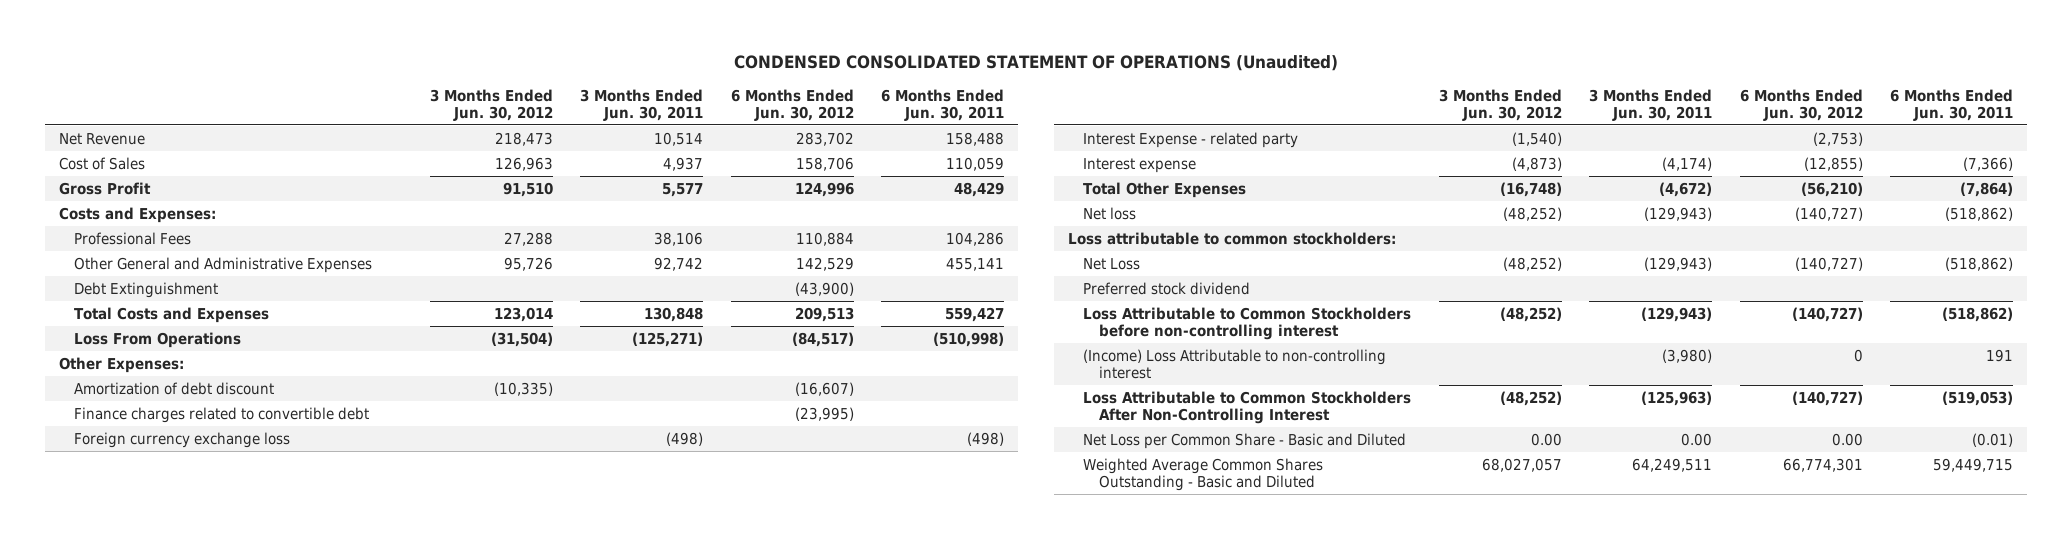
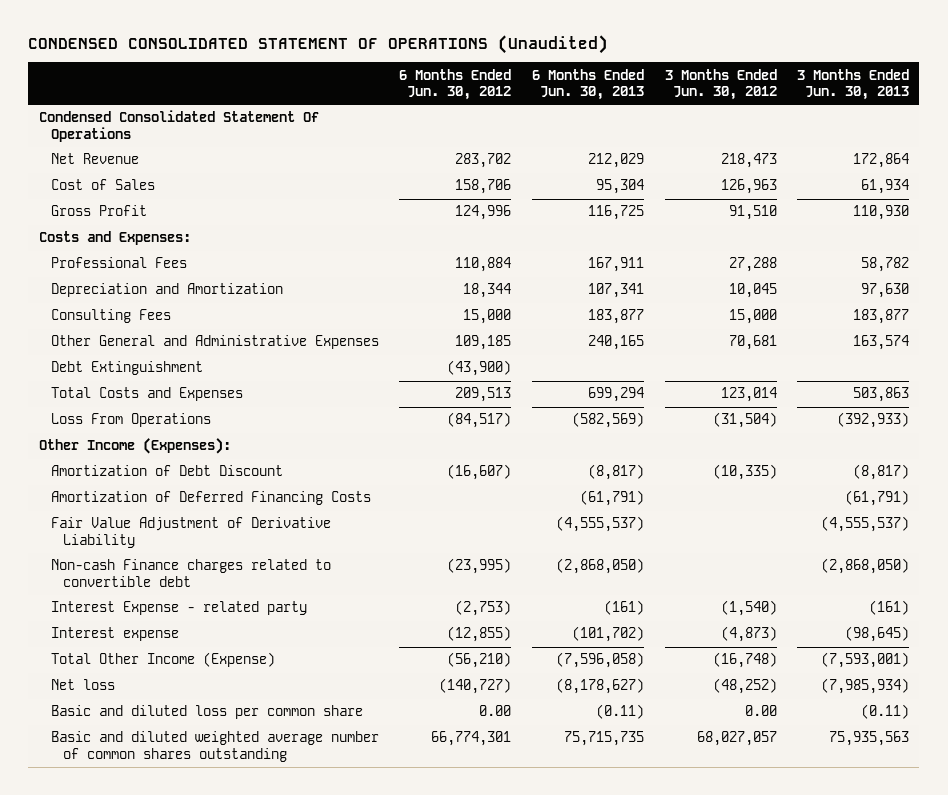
- | 3 Months Ended Jun. 30, 2012 | 3 Months Ended Jun. 30, 2011 | 6 Months Ended Jun. 30, 2012 | 6 Months Ended Jun. 30, 2011
+ | 6 Months Ended Jun. 30, 2012 | 6 Months Ended Jun. 30, 2013 | 3 Months Ended Jun. 30, 2012 | 3 Months Ended Jun. 30, 2013
+ Condensed Consolidated Statement Of Operations
- Other General and Administrative Expenses | 95,726 | 92,742 | 142,529 | 455,141
+ Depreciation and Amortization | 18,344 | 107,341 | 10,045 | 97,630
+ Consulting Fees | 15,000 | 183,877 | 15,000 | 183,877
+ Other General and Administrative Expenses | 109,185 | 240,165 | 70,681 | 163,574
- Other Expenses:
- Amortization of debt discount | (10,335) | | (16,607) |
- Finance charges related to convertible debt | | | (23,995) |
- Foreign currency exchange loss | | (498) | | (498)
+ Other Income (Expenses):
+ Amortization of Debt Discount | (16,607) | (8,817) | (10,335) | (8,817)
+ Amortization of Deferred Financing Costs | | (61,791) | | (61,791)
+ Fair Value Adjustment of Derivative Liability | | (4,555,537) | | (4,555,537)
+ Non-cash Finance charges related to convertible debt | (23,995) | (2,868,050) | | (2,868,050)
- Total Other Expenses | (16,748) | (4,672) | (56,210) | (7,864)
+ Total Other Income (Expense) | (56,210) | (7,596,058) | (16,748) | (7,593,001)
- Loss attributable to common stockholders:
- Net Loss | (48,252) | (129,943) | (140,727) | (518,862)
- Preferred stock dividend
- Loss Attributable to Common Stockholders before non-controlling interest | (48,252) | (129,943) | (140,727) | (518,862)
- (Income) Loss Attributable to non-controlling interest | | (3,980) | 0 | 191
- Loss Attributable to Common Stockholders After Non-Controlling Interest | (48,252) | (125,963) | (140,727) | (519,053)
- Net Loss per Common Share - Basic and Diluted | 0.00 | 0.00 | 0.00 | (0.01)
- Weighted Average Common Shares Outstanding - Basic and Diluted | 68,027,057 | 64,249,511 | 66,774,301 | 59,449,715
+ Basic and diluted loss per common share | 0.00 | (0.11) | 0.00 | (0.11)
+ Basic and diluted weighted average number of common shares outstanding | 66,774,301 | 75,715,735 | 68,027,057 | 75,935,563

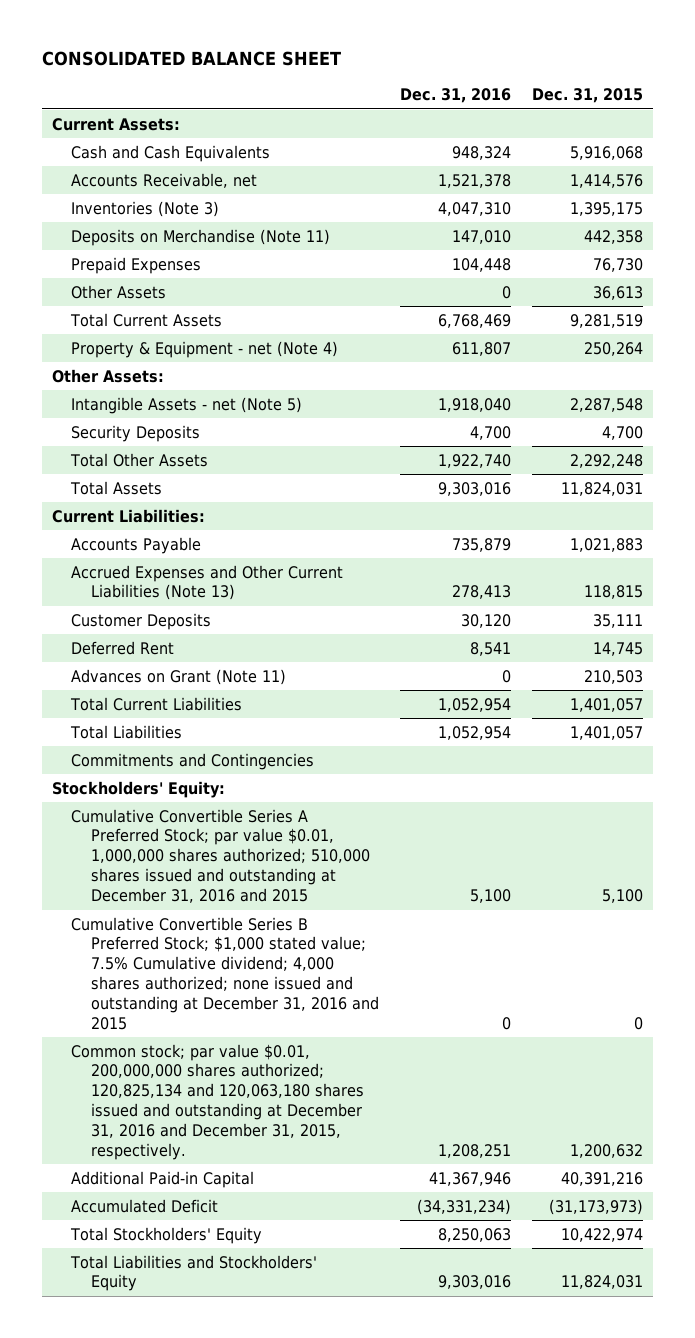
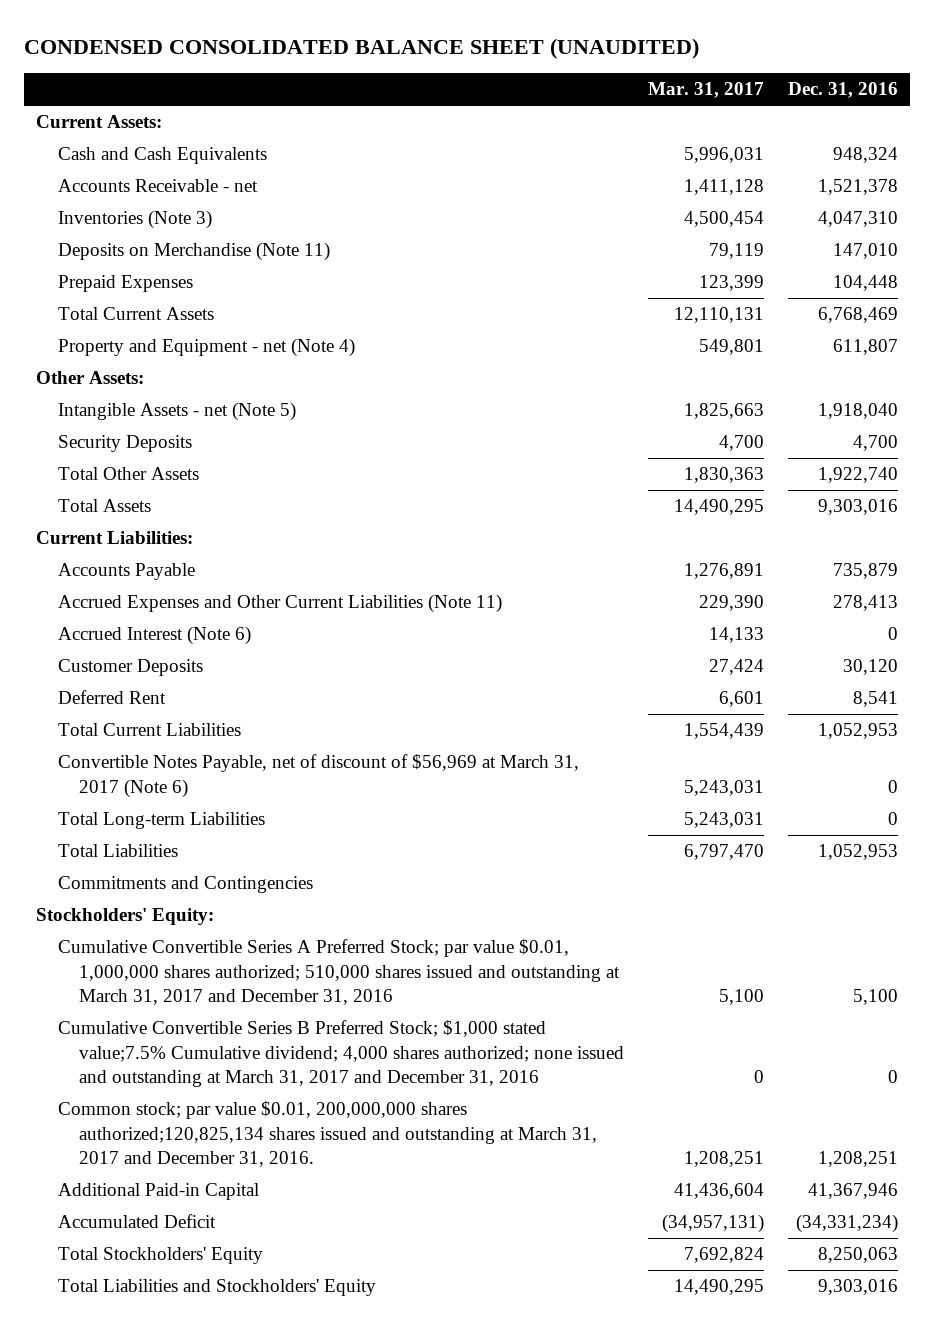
- CONSOLIDATED BALANCE SHEET
+ CONDENSED CONSOLIDATED BALANCE SHEET (UNAUDITED)
- | Dec. 31, 2016 | Dec. 31, 2015
+ | Mar. 31, 2017 | Dec. 31, 2016
- Accounts Receivable, net | 1,521,378 | 1,414,576
+ Accounts Receivable - net | 1,411,128 | 1,521,378
- Other Assets | 0 | 36,613
- Property & Equipment - net (Note 4) | 611,807 | 250,264
+ Property and Equipment - net (Note 4) | 549,801 | 611,807
- Accrued Expenses and Other Current Liabilities (Note 13) | 278,413 | 118,815
+ Accrued Expenses and Other Current Liabilities (Note 11) | 229,390 | 278,413
+ Accrued Interest (Note 6) | 14,133 | 0
- Advances on Grant (Note 11) | 0 | 210,503
- Total Current Liabilities | 1,052,954 | 1,401,057
- Total Liabilities | 1,052,954 | 1,401,057
+ Total Current Liabilities | 1,554,439 | 1,052,953
+ Convertible Notes Payable, net of discount of $56,969 at March 31, 2017 (Note 6) | 5,243,031 | 0
+ Total Long-term Liabilities | 5,243,031 | 0
+ Total Liabilities | 6,797,470 | 1,052,953
- Cumulative Convertible Series A Preferred Stock; par value $0.01, 1,000,000 shares authorized; 510,000 shares issued and outstanding at December 31, 2016 and 2015 | 5,100 | 5,100
- Cumulative Convertible Series B Preferred Stock; $1,000 stated value; 7.5% Cumulative dividend; 4,000 shares authorized; none issued and outstanding at December 31, 2016 and 2015 | 0 | 0
- Common stock; par value $0.01, 200,000,000 shares authorized; 120,825,134 and 120,063,180 shares issued and outstanding at December 31, 2016 and December 31, 2015, respectively. | 1,208,251 | 1,200,632
+ Cumulative Convertible Series A Preferred Stock; par value $0.01, 1,000,000 shares authorized; 510,000 shares issued and outstanding at March 31, 2017 and December 31, 2016 | 5,100 | 5,100
+ Cumulative Convertible Series B Preferred Stock; $1,000 stated value;7.5% Cumulative dividend; 4,000 shares authorized; none issued and outstanding at March 31, 2017 and December 31, 2016 | 0 | 0
+ Common stock; par value $0.01, 200,000,000 shares authorized;120,825,134 shares issued and outstanding at March 31, 2017 and December 31, 2016. | 1,208,251 | 1,208,251

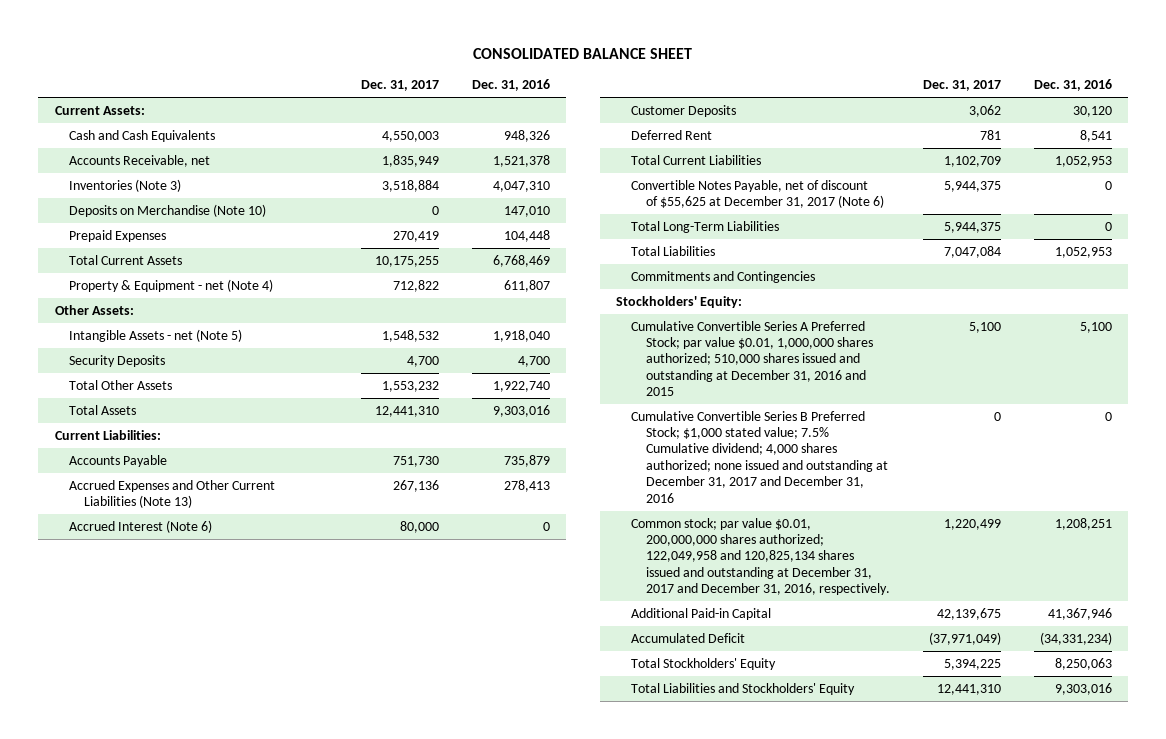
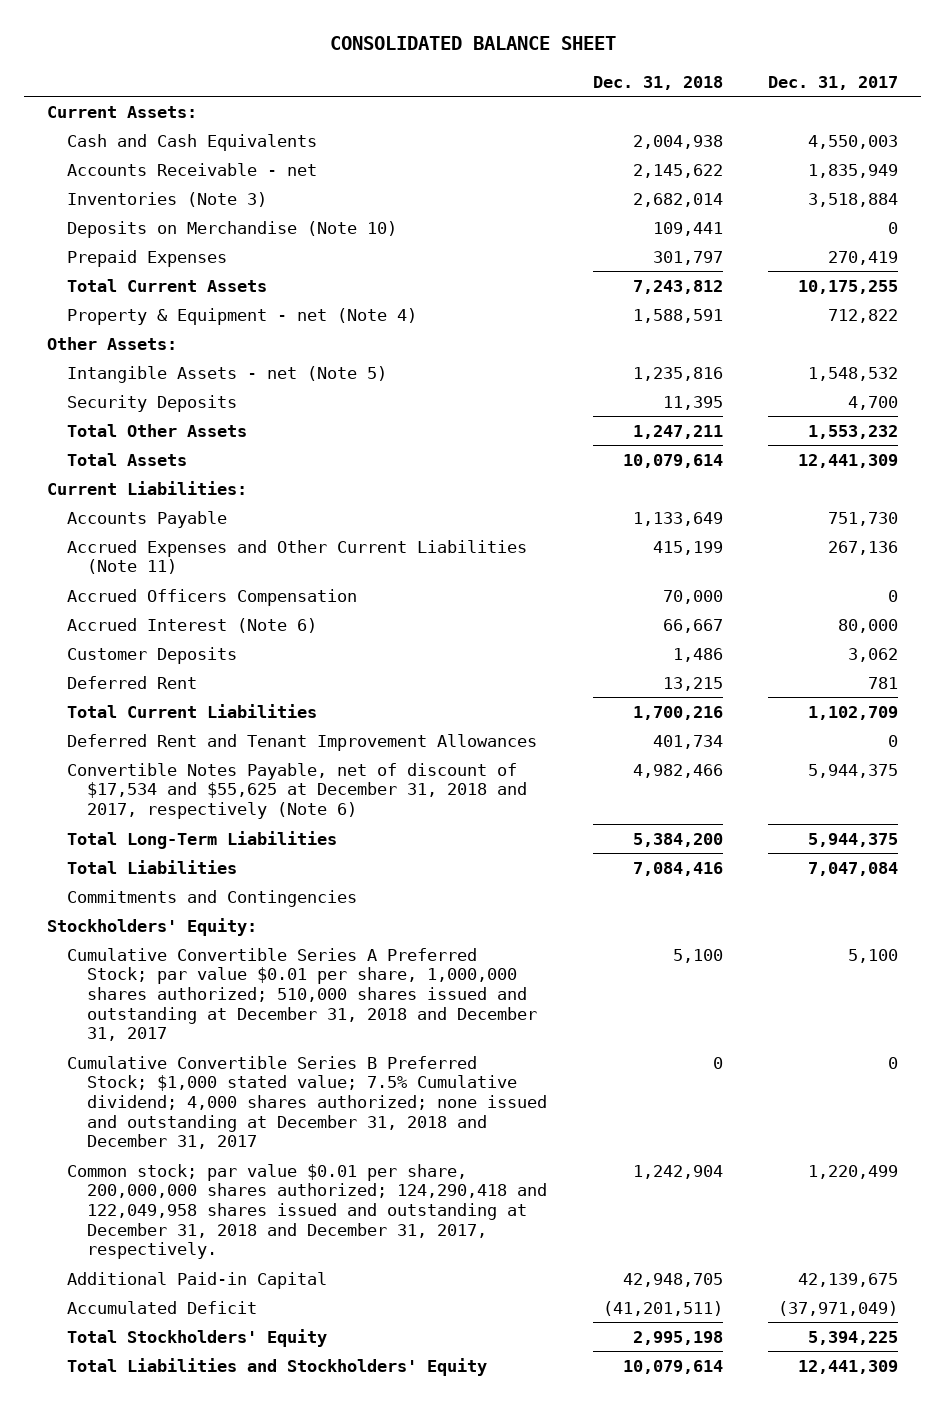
- | Dec. 31, 2017 | Dec. 31, 2016
+ | Dec. 31, 2018 | Dec. 31, 2017
- Accounts Receivable, net | 1,835,949 | 1,521,378
+ Accounts Receivable - net | 2,145,622 | 1,835,949
- Total Assets | 12,441,310 | 9,303,016
+ Total Assets | 10,079,614 | 12,441,309
- Accrued Expenses and Other Current Liabilities (Note 13) | 267,136 | 278,413
+ Accrued Expenses and Other Current Liabilities (Note 11) | 415,199 | 267,136
+ Accrued Officers Compensation | 70,000 | 0
- Convertible Notes Payable, net of discount of $55,625 at December 31, 2017 (Note 6) | 5,944,375 | 0
+ Deferred Rent and Tenant Improvement Allowances | 401,734 | 0
+ Convertible Notes Payable, net of discount of $17,534 and $55,625 at December 31, 2018 and 2017, respectively (Note 6) | 4,982,466 | 5,944,375
- Cumulative Convertible Series A Preferred Stock; par value $0.01, 1,000,000 shares authorized; 510,000 shares issued and outstanding at December 31, 2016 and 2015 | 5,100 | 5,100
- Cumulative Convertible Series B Preferred Stock; $1,000 stated value; 7.5% Cumulative dividend; 4,000 shares authorized; none issued and outstanding at December 31, 2017 and December 31, 2016 | 0 | 0
- Common stock; par value $0.01, 200,000,000 shares authorized; 122,049,958 and 120,825,134 shares issued and outstanding at December 31, 2017 and December 31, 2016, respectively. | 1,220,499 | 1,208,251
+ Cumulative Convertible Series A Preferred Stock; par value $0.01 per share, 1,000,000 shares authorized; 510,000 shares issued and outstanding at December 31, 2018 and December 31, 2017 | 5,100 | 5,100
+ Cumulative Convertible Series B Preferred Stock; $1,000 stated value; 7.5% Cumulative dividend; 4,000 shares authorized; none issued and outstanding at December 31, 2018 and December 31, 2017 | 0 | 0
+ Common stock; par value $0.01 per share, 200,000,000 shares authorized; 124,290,418 and 122,049,958 shares issued and outstanding at December 31, 2018 and December 31, 2017, respectively. | 1,242,904 | 1,220,499
- Total Liabilities and Stockholders' Equity | 12,441,310 | 9,303,016
+ Total Liabilities and Stockholders' Equity | 10,079,614 | 12,441,309

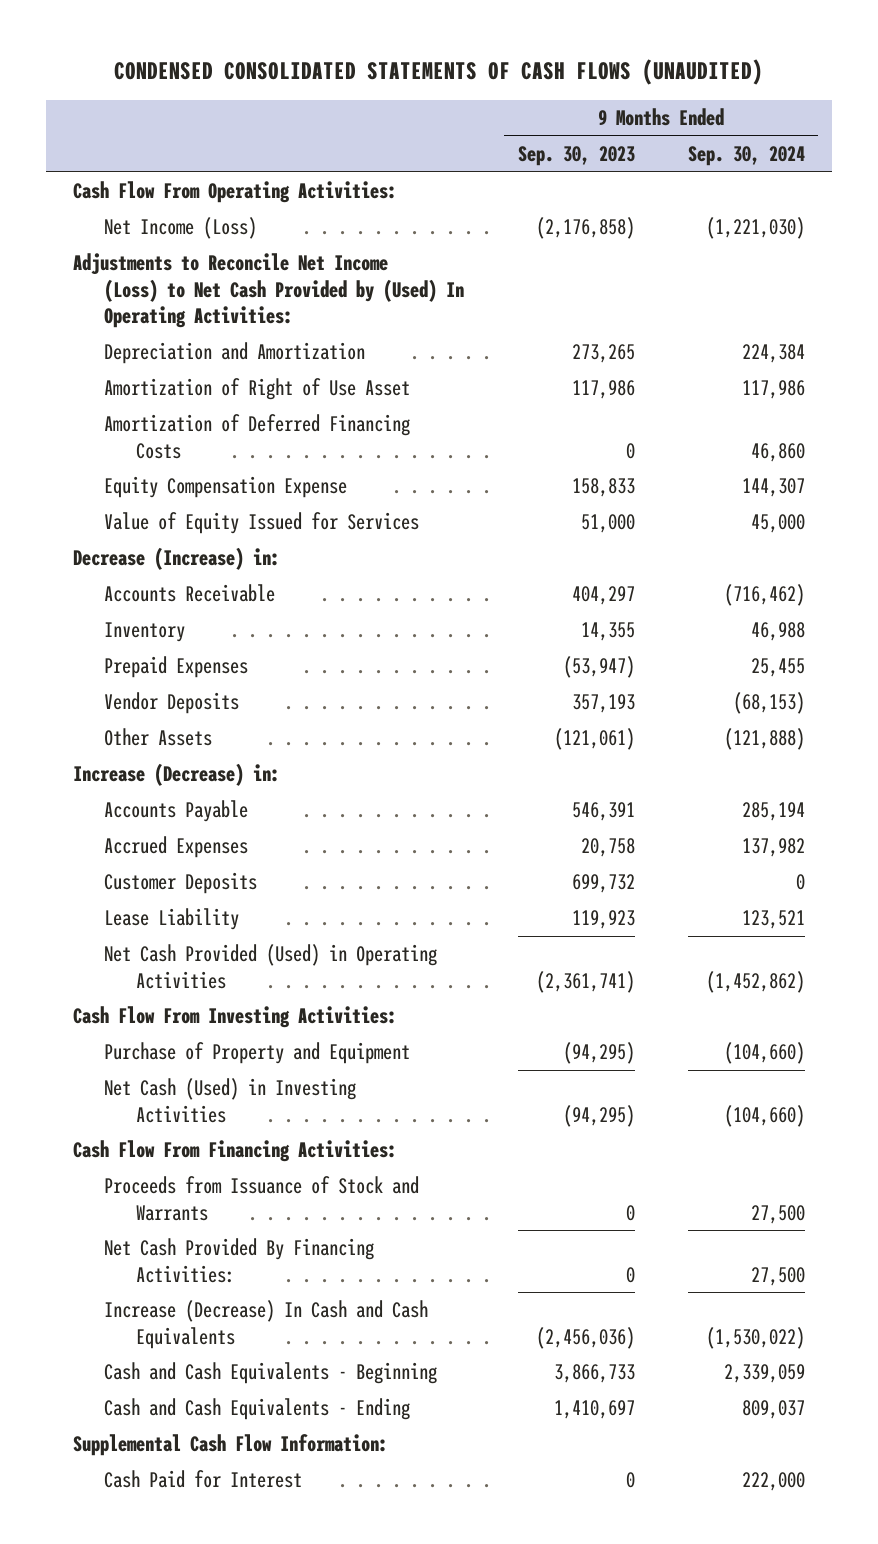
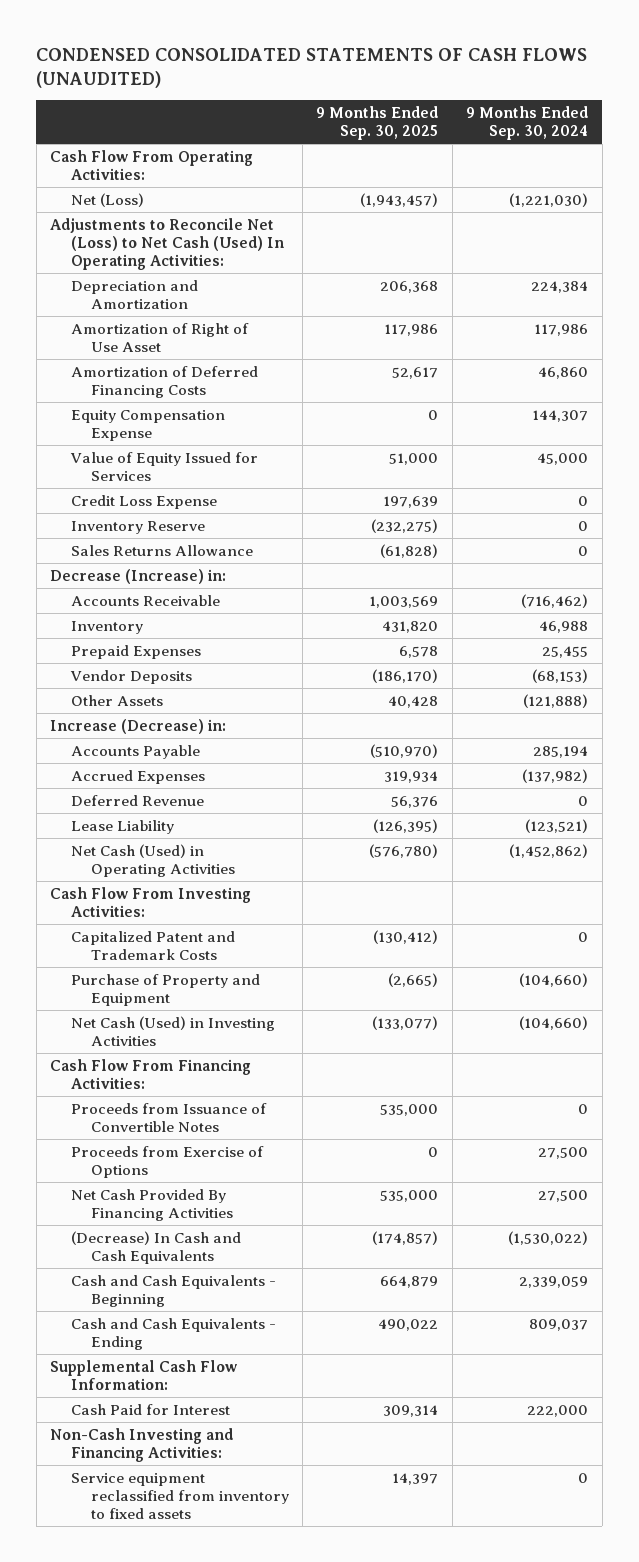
- | 9 Months Ended Sep. 30, 2023 | 9 Months Ended Sep. 30, 2024
+ | 9 Months Ended Sep. 30, 2025 | 9 Months Ended Sep. 30, 2024
- Net Income (Loss) | (2,176,858) | (1,221,030)
- Adjustments to Reconcile Net Income (Loss) to Net Cash Provided by (Used) In Operating Activities:
+ Net (Loss) | (1,943,457) | (1,221,030)
+ Adjustments to Reconcile Net (Loss) to Net Cash (Used) In Operating Activities:
+ Credit Loss Expense | 197,639 | 0
+ Inventory Reserve | (232,275) | 0
+ Sales Returns Allowance | (61,828) | 0
- Accrued Expenses | 20,758 | 137,982
- Customer Deposits | 699,732 | 0
- Lease Liability | 119,923 | 123,521
- Net Cash Provided (Used) in Operating Activities | (2,361,741) | (1,452,862)
+ Accrued Expenses | 319,934 | (137,982)
+ Deferred Revenue | 56,376 | 0
+ Lease Liability | (126,395) | (123,521)
+ Net Cash (Used) in Operating Activities | (576,780) | (1,452,862)
+ Capitalized Patent and Trademark Costs | (130,412) | 0
- Proceeds from Issuance of Stock and Warrants | 0 | 27,500
- Net Cash Provided By Financing Activities: | 0 | 27,500
- Increase (Decrease) In Cash and Cash Equivalents | (2,456,036) | (1,530,022)
+ Proceeds from Issuance of Convertible Notes | 535,000 | 0
+ Proceeds from Exercise of Options | 0 | 27,500
+ Net Cash Provided By Financing Activities | 535,000 | 27,500
+ (Decrease) In Cash and Cash Equivalents | (174,857) | (1,530,022)
+ Non-Cash Investing and Financing Activities:
+ Service equipment reclassified from inventory to fixed assets | 14,397 | 0

